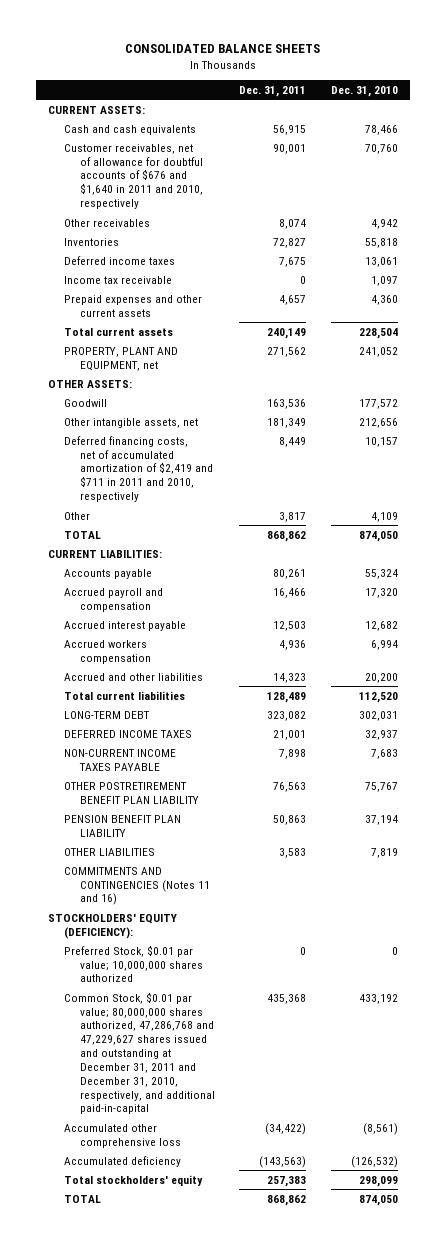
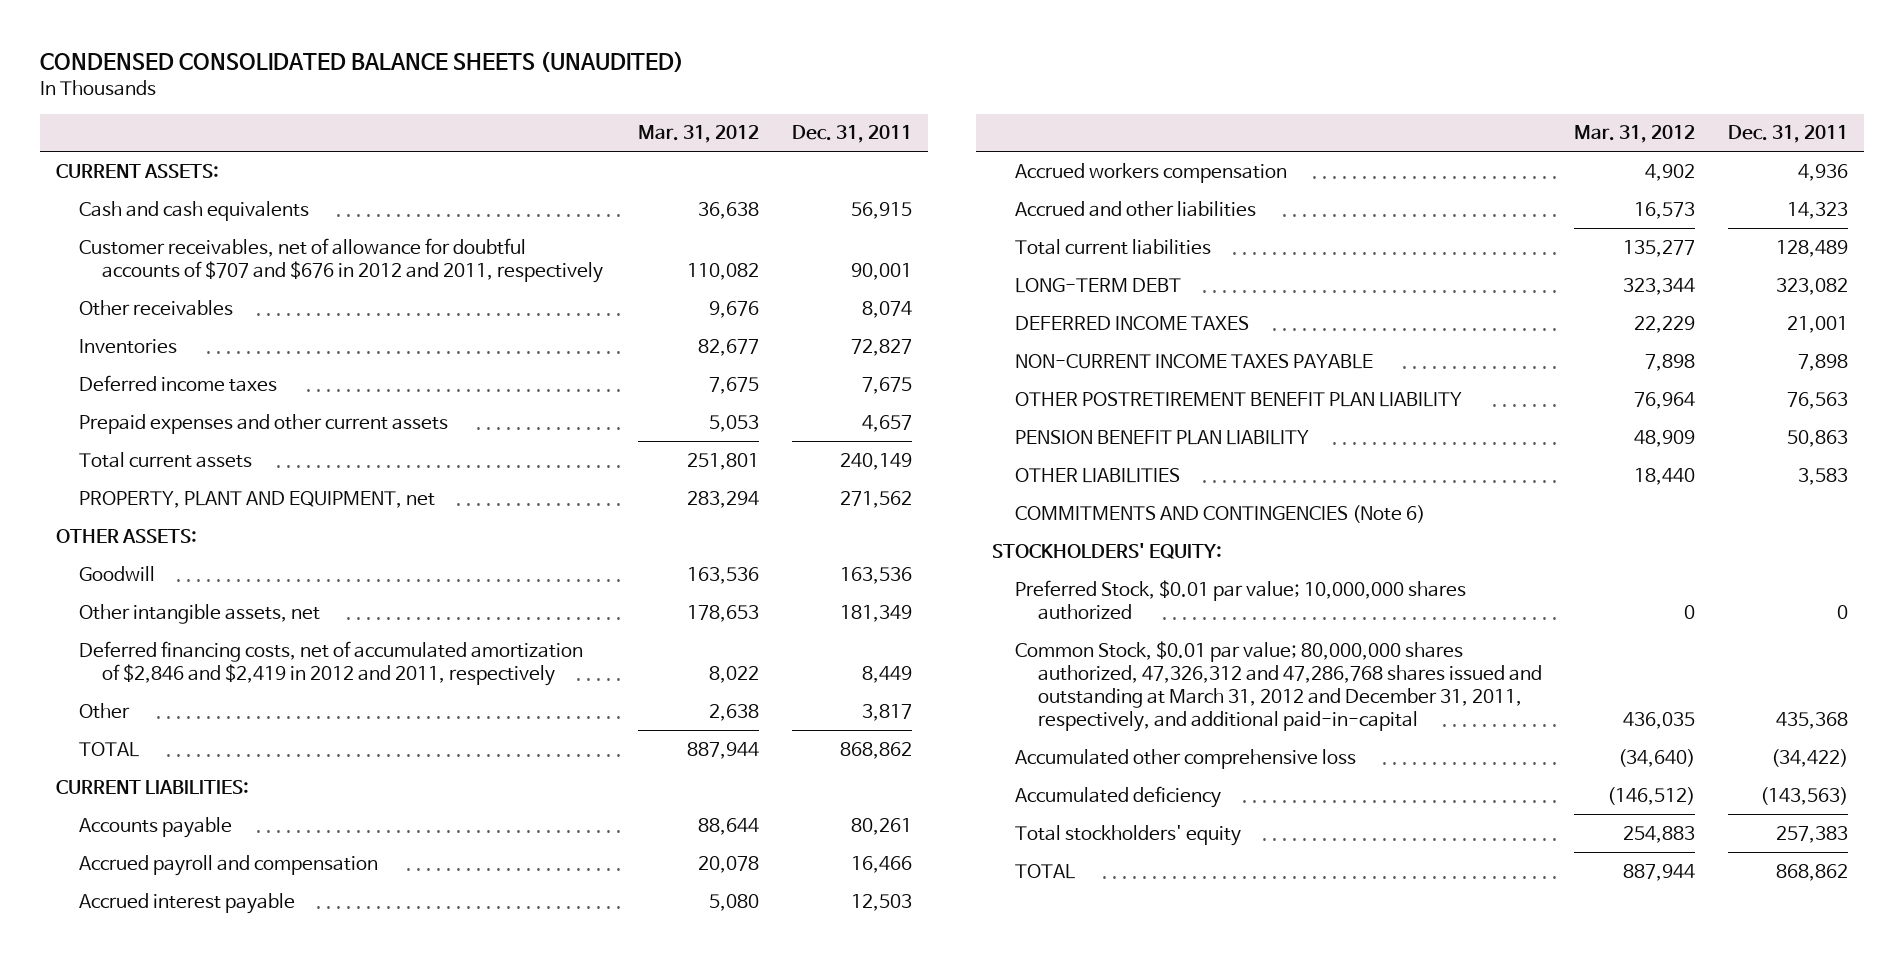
- CONSOLIDATED BALANCE SHEETS
+ CONDENSED CONSOLIDATED BALANCE SHEETS (UNAUDITED)
- | Dec. 31, 2011 | Dec. 31, 2010
+ | Mar. 31, 2012 | Dec. 31, 2011
- Customer receivables, net of allowance for doubtful accounts of $676 and $1,640 in 2011 and 2010, respectively | 90,001 | 70,760
+ Customer receivables, net of allowance for doubtful accounts of $707 and $676 in 2012 and 2011, respectively | 110,082 | 90,001
- Income tax receivable | 0 | 1,097
- Deferred financing costs, net of accumulated amortization of $2,419 and $711 in 2011 and 2010, respectively | 8,449 | 10,157
+ Deferred financing costs, net of accumulated amortization of $2,846 and $2,419 in 2012 and 2011, respectively | 8,022 | 8,449
- COMMITMENTS AND CONTINGENCIES (Notes 11 and 16)
- STOCKHOLDERS' EQUITY (DEFICIENCY):
+ COMMITMENTS AND CONTINGENCIES (Note 6)
+ STOCKHOLDERS' EQUITY:
- Common Stock, $0.01 par value; 80,000,000 shares authorized, 47,286,768 and 47,229,627 shares issued and outstanding at December 31, 2011 and December 31, 2010, respectively, and additional paid-in-capital | 435,368 | 433,192
+ Common Stock, $0.01 par value; 80,000,000 shares authorized, 47,326,312 and 47,286,768 shares issued and outstanding at March 31, 2012 and December 31, 2011, respectively, and additional paid-in-capital | 436,035 | 435,368

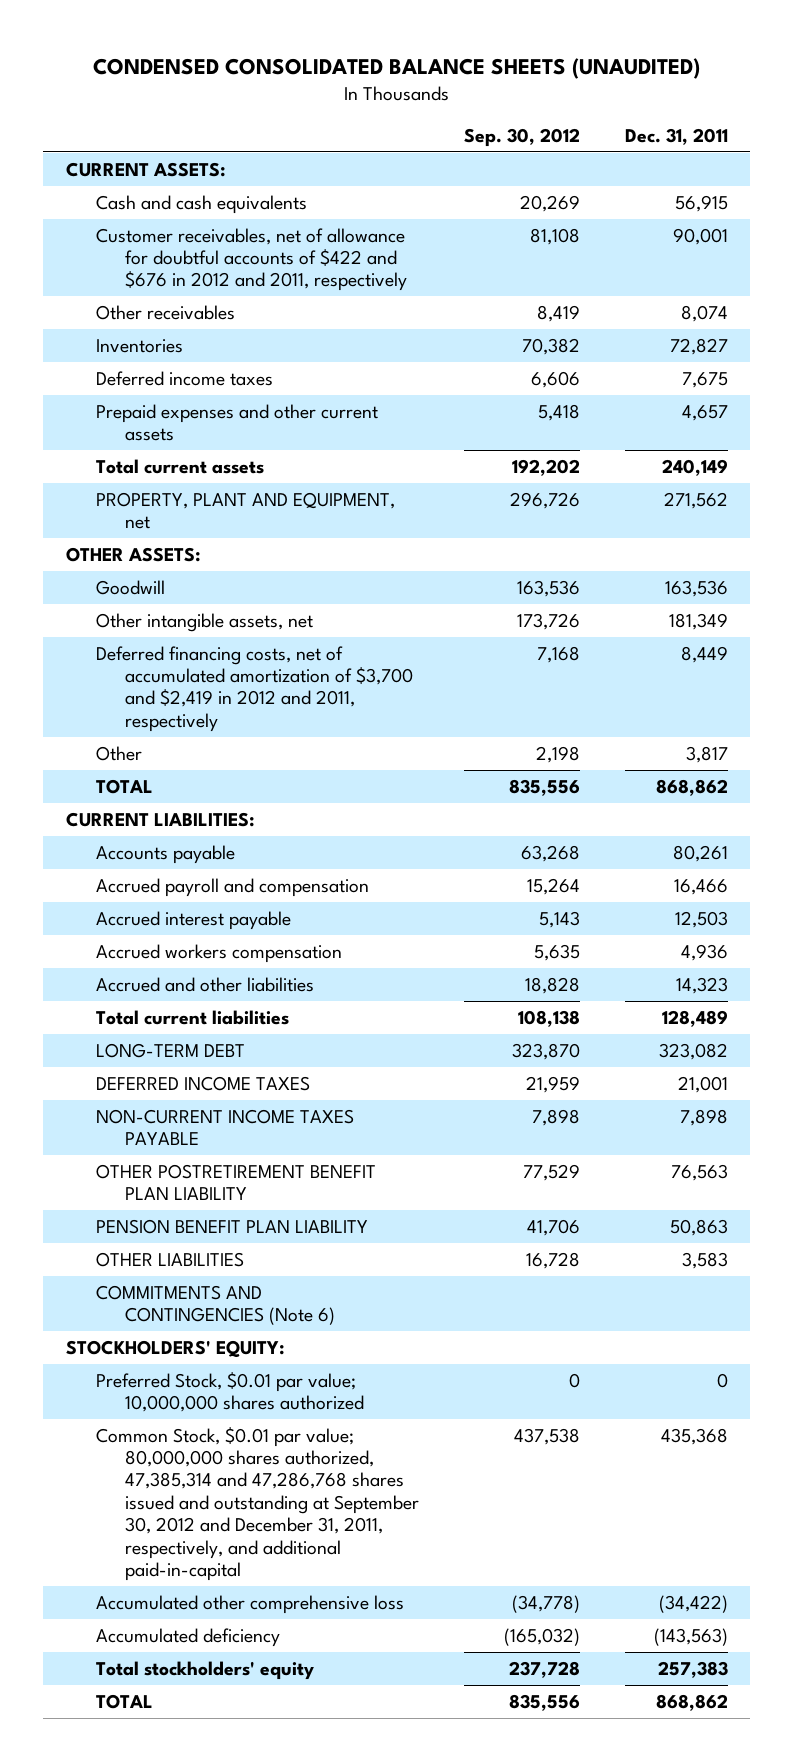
- | Mar. 31, 2012 | Dec. 31, 2011
+ | Sep. 30, 2012 | Dec. 31, 2011
- Customer receivables, net of allowance for doubtful accounts of $707 and $676 in 2012 and 2011, respectively | 110,082 | 90,001
+ Customer receivables, net of allowance for doubtful accounts of $422 and $676 in 2012 and 2011, respectively | 81,108 | 90,001
- Deferred financing costs, net of accumulated amortization of $2,846 and $2,419 in 2012 and 2011, respectively | 8,022 | 8,449
+ Deferred financing costs, net of accumulated amortization of $3,700 and $2,419 in 2012 and 2011, respectively | 7,168 | 8,449
- Common Stock, $0.01 par value; 80,000,000 shares authorized, 47,326,312 and 47,286,768 shares issued and outstanding at March 31, 2012 and December 31, 2011, respectively, and additional paid-in-capital | 436,035 | 435,368
+ Common Stock, $0.01 par value; 80,000,000 shares authorized, 47,385,314 and 47,286,768 shares issued and outstanding at September 30, 2012 and December 31, 2011, respectively, and additional paid-in-capital | 437,538 | 435,368

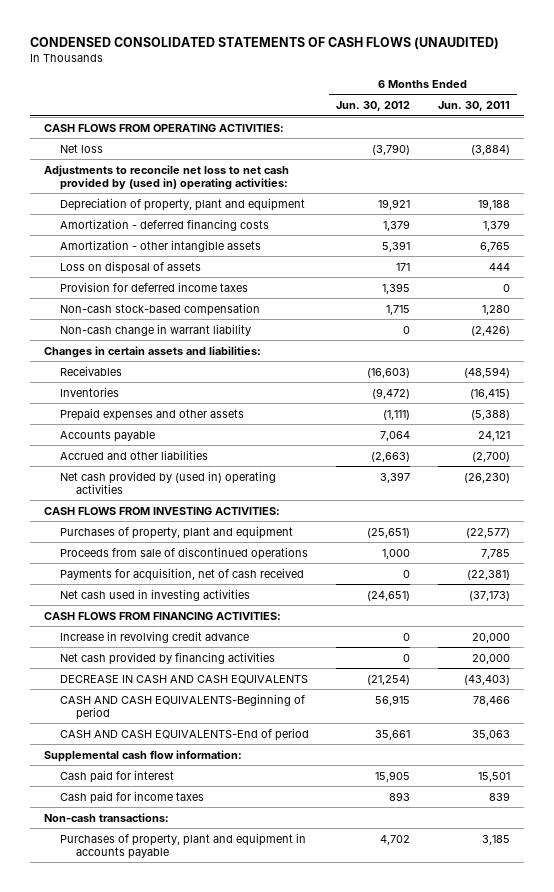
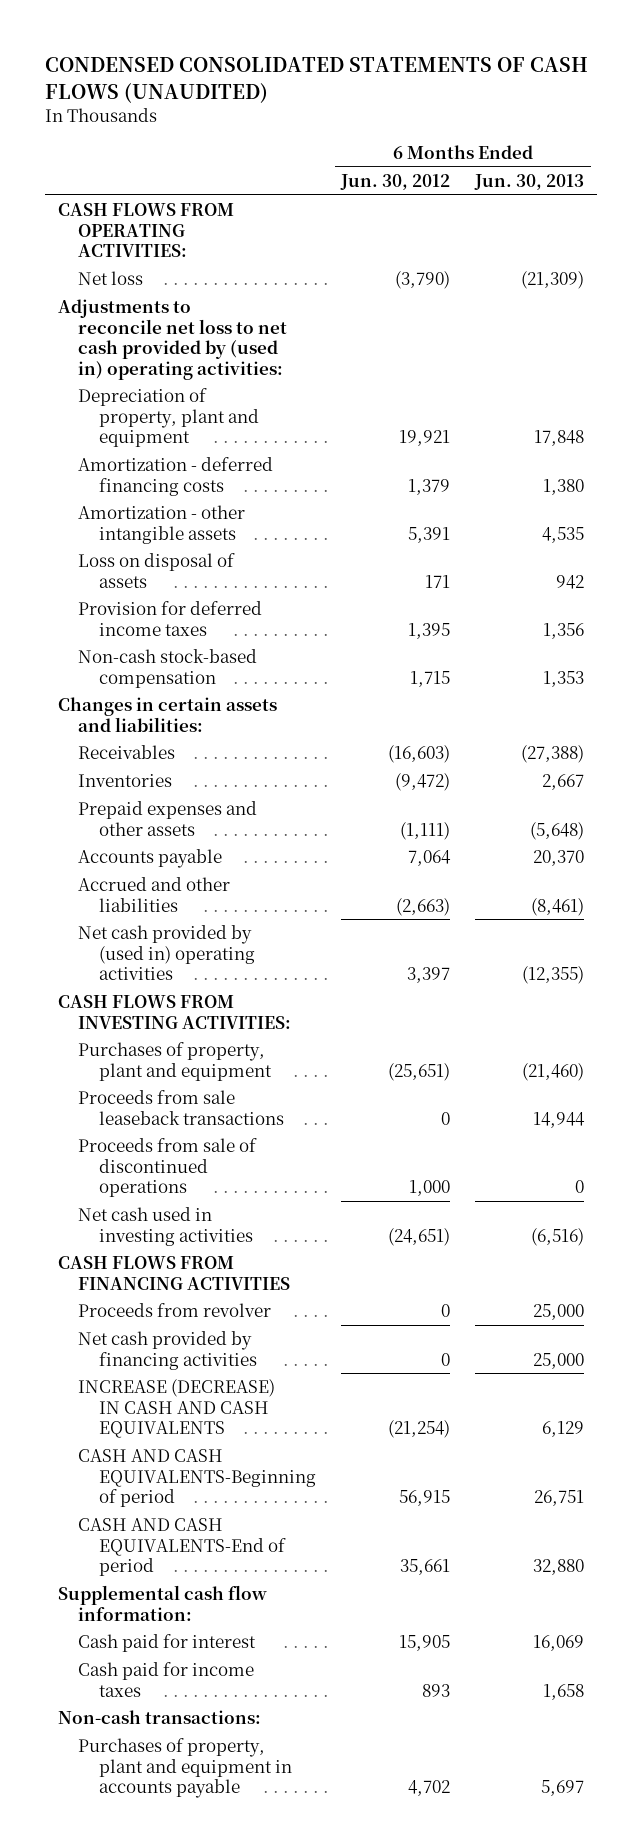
- | 6 Months Ended Jun. 30, 2012 | 6 Months Ended Jun. 30, 2011
+ | 6 Months Ended Jun. 30, 2012 | 6 Months Ended Jun. 30, 2013
- Non-cash change in warrant liability | 0 | (2,426)
+ Proceeds from sale leaseback transactions | 0 | 14,944
- Payments for acquisition, net of cash received | 0 | (22,381)
- CASH FLOWS FROM FINANCING ACTIVITIES:
- Increase in revolving credit advance | 0 | 20,000
+ CASH FLOWS FROM FINANCING ACTIVITIES
+ Proceeds from revolver | 0 | 25,000
- DECREASE IN CASH AND CASH EQUIVALENTS | (21,254) | (43,403)
+ INCREASE (DECREASE) IN CASH AND CASH EQUIVALENTS | (21,254) | 6,129

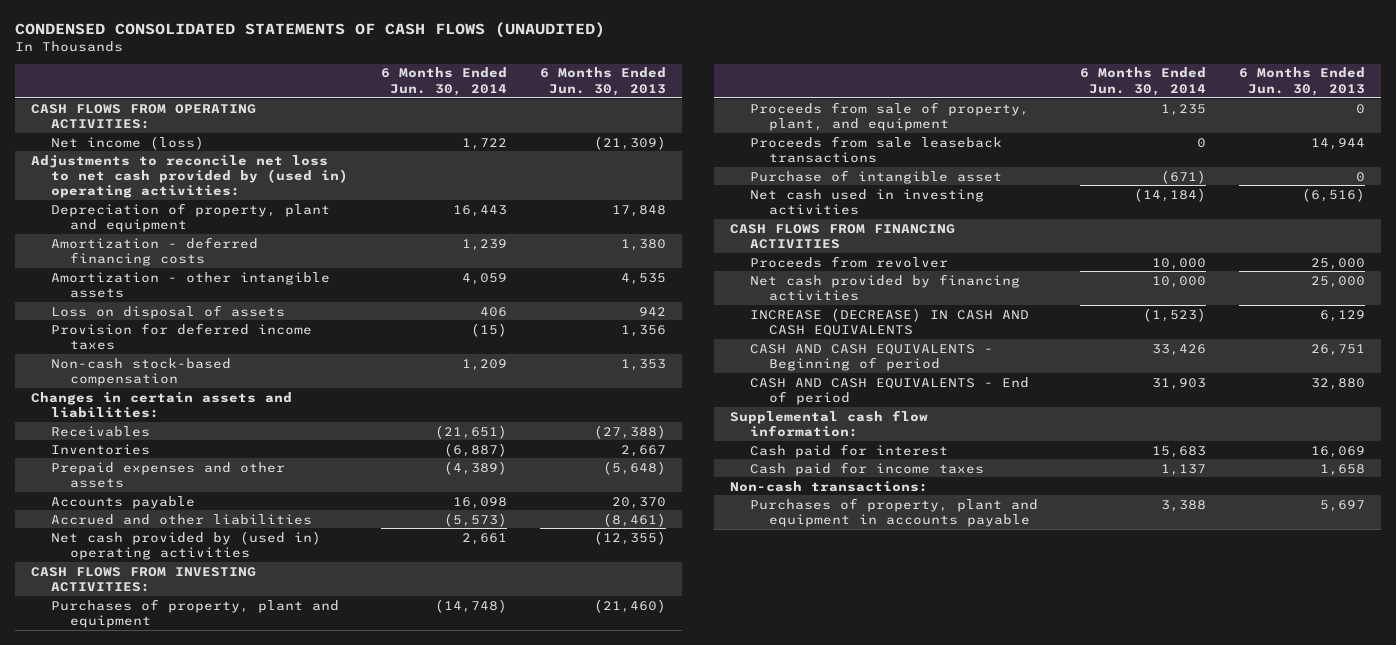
- | 6 Months Ended Jun. 30, 2012 | 6 Months Ended Jun. 30, 2013
+ | 6 Months Ended Jun. 30, 2014 | 6 Months Ended Jun. 30, 2013
- Net loss | (3,790) | (21,309)
+ Net income (loss) | 1,722 | (21,309)
+ Proceeds from sale of property, plant, and equipment | 1,235 | 0
- Proceeds from sale of discontinued operations | 1,000 | 0
+ Purchase of intangible asset | (671) | 0
- CASH AND CASH EQUIVALENTS-Beginning of period | 56,915 | 26,751
- CASH AND CASH EQUIVALENTS-End of period | 35,661 | 32,880
+ CASH AND CASH EQUIVALENTS - Beginning of period | 33,426 | 26,751
+ CASH AND CASH EQUIVALENTS - End of period | 31,903 | 32,880

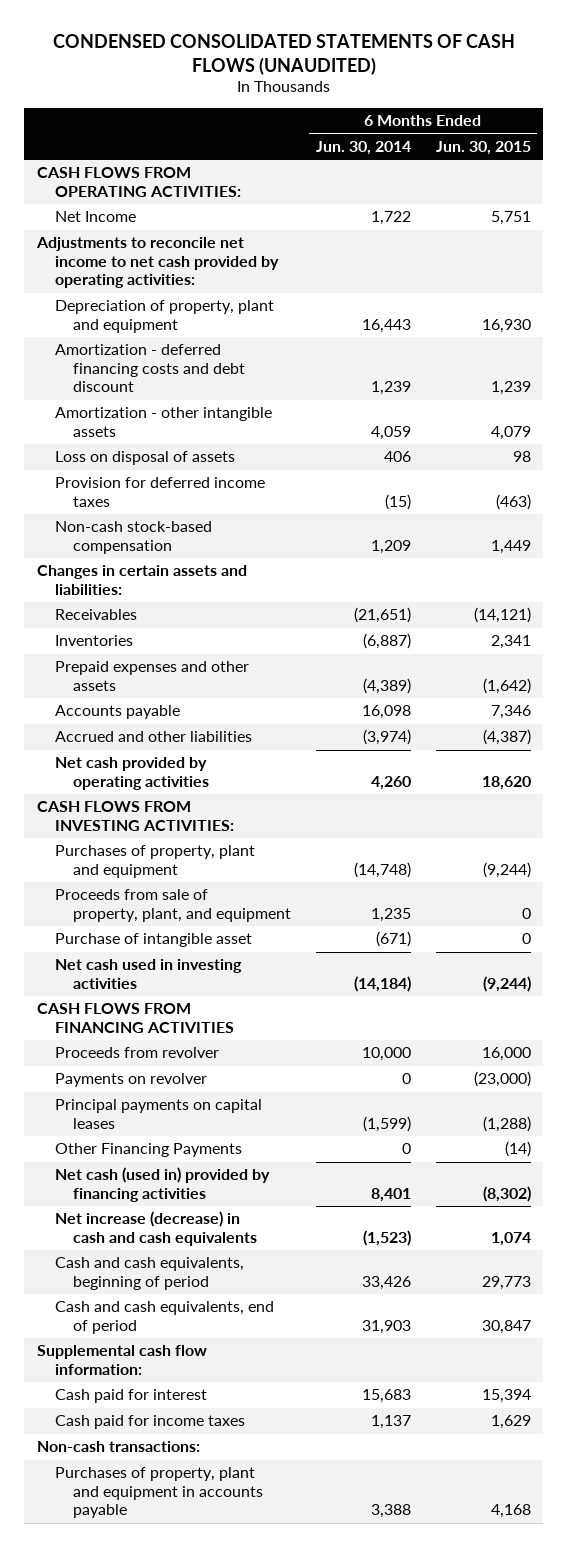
- | 6 Months Ended Jun. 30, 2014 | 6 Months Ended Jun. 30, 2013
+ | 6 Months Ended Jun. 30, 2014 | 6 Months Ended Jun. 30, 2015
- Net income (loss) | 1,722 | (21,309)
- Adjustments to reconcile net loss to net cash provided by (used in) operating activities:
+ Net Income | 1,722 | 5,751
+ Adjustments to reconcile net income to net cash provided by operating activities:
- Amortization - deferred financing costs | 1,239 | 1,380
+ Amortization - deferred financing costs and debt discount | 1,239 | 1,239
- Accrued and other liabilities | (5,573) | (8,461)
- Net cash provided by (used in) operating activities | 2,661 | (12,355)
+ Accrued and other liabilities | (3,974) | (4,387)
+ Net cash provided by operating activities | 4,260 | 18,620
- Proceeds from sale leaseback transactions | 0 | 14,944
- Net cash provided by financing activities | 10,000 | 25,000
- INCREASE (DECREASE) IN CASH AND CASH EQUIVALENTS | (1,523) | 6,129
- CASH AND CASH EQUIVALENTS - Beginning of period | 33,426 | 26,751
- CASH AND CASH EQUIVALENTS - End of period | 31,903 | 32,880
+ Payments on revolver | 0 | (23,000)
+ Principal payments on capital leases | (1,599) | (1,288)
+ Other Financing Payments | 0 | (14)
+ Net cash (used in) provided by financing activities | 8,401 | (8,302)
+ Net increase (decrease) in cash and cash equivalents | (1,523) | 1,074
+ Cash and cash equivalents, beginning of period | 33,426 | 29,773
+ Cash and cash equivalents, end of period | 31,903 | 30,847

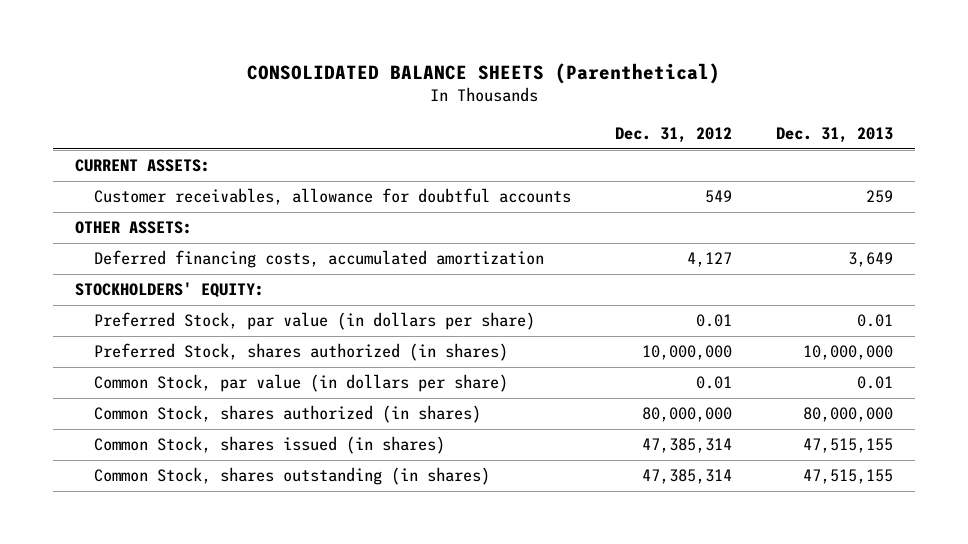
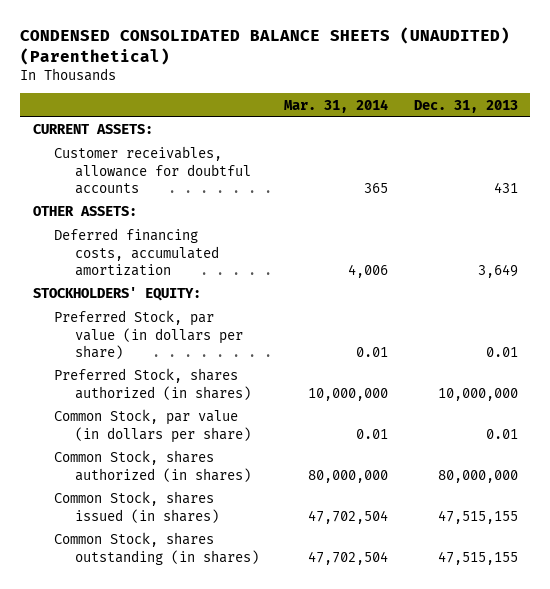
- CONSOLIDATED BALANCE SHEETS (Parenthetical)
+ CONDENSED CONSOLIDATED BALANCE SHEETS (UNAUDITED) (Parenthetical)
- | Dec. 31, 2012 | Dec. 31, 2013
+ | Mar. 31, 2014 | Dec. 31, 2013
- Customer receivables, allowance for doubtful accounts | 549 | 259
+ Customer receivables, allowance for doubtful accounts | 365 | 431

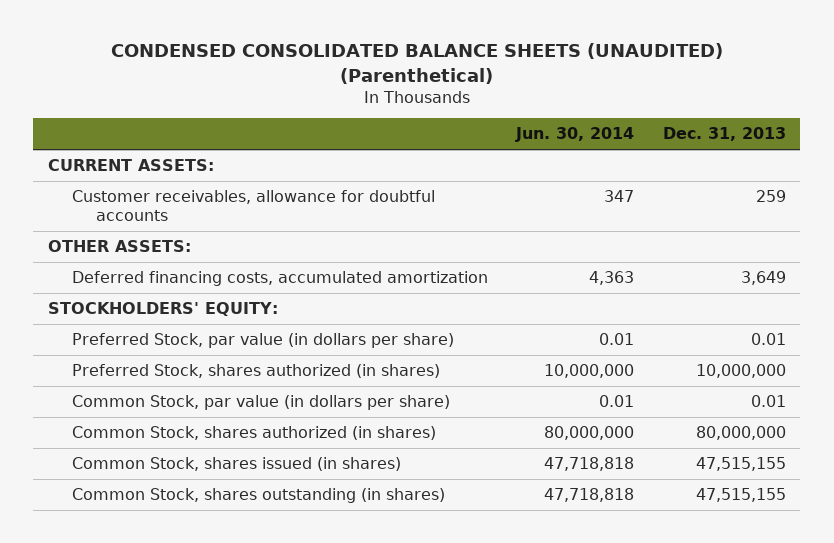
- | Mar. 31, 2014 | Dec. 31, 2013
+ | Jun. 30, 2014 | Dec. 31, 2013
- Customer receivables, allowance for doubtful accounts | 365 | 431
+ Customer receivables, allowance for doubtful accounts | 347 | 259

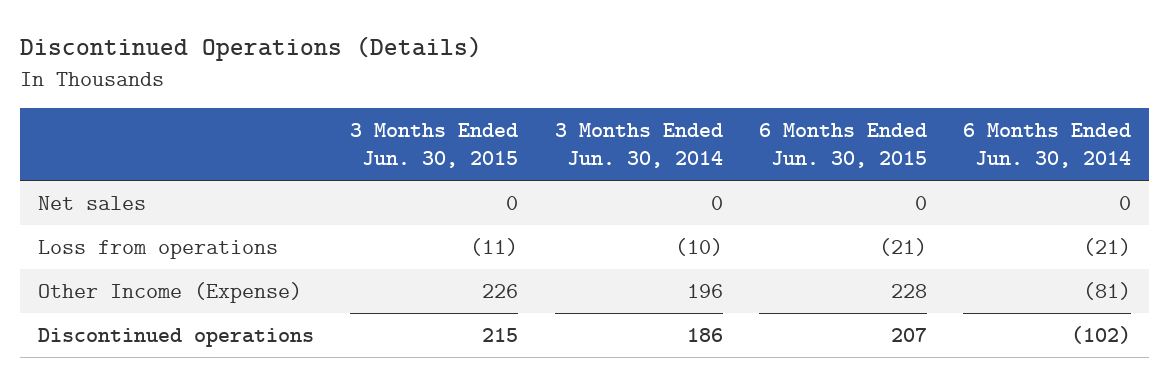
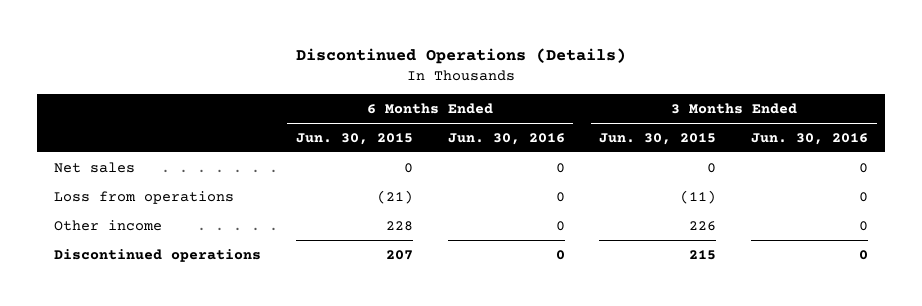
- | 3 Months Ended Jun. 30, 2015 | 3 Months Ended Jun. 30, 2014 | 6 Months Ended Jun. 30, 2015 | 6 Months Ended Jun. 30, 2014
+ | 6 Months Ended Jun. 30, 2015 | 6 Months Ended Jun. 30, 2016 | 3 Months Ended Jun. 30, 2015 | 3 Months Ended Jun. 30, 2016
- Other Income (Expense) | 226 | 196 | 228 | (81)
+ Other income | 228 | 0 | 226 | 0

